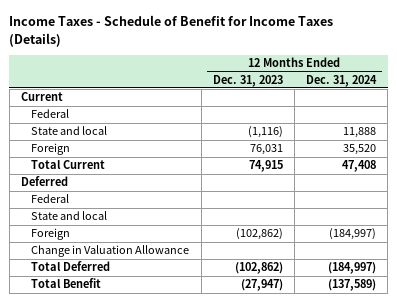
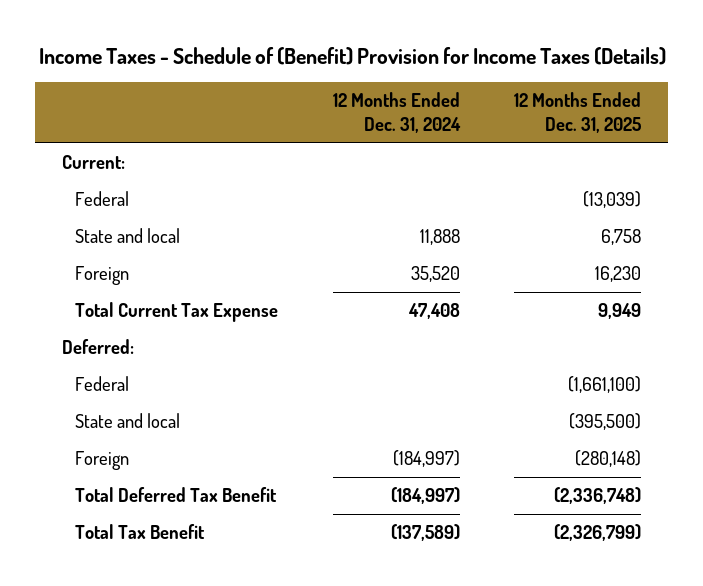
- Income Taxes - Schedule of Benefit for Income Taxes (Details)
+ Income Taxes - Schedule of (Benefit) Provision for Income Taxes (Details)
- | 12 Months Ended Dec. 31, 2023 | 12 Months Ended Dec. 31, 2024
+ | 12 Months Ended Dec. 31, 2024 | 12 Months Ended Dec. 31, 2025
- Current
+ Current:
- Total Current | 74,915 | 47,408
- Deferred
+ Total Current Tax Expense | 47,408 | 9,949
+ Deferred:
- Change in Valuation Allowance
- Total Deferred | (102,862) | (184,997)
- Total Benefit | (27,947) | (137,589)
+ Total Deferred Tax Benefit | (184,997) | (2,336,748)
+ Total Tax Benefit | (137,589) | (2,326,799)

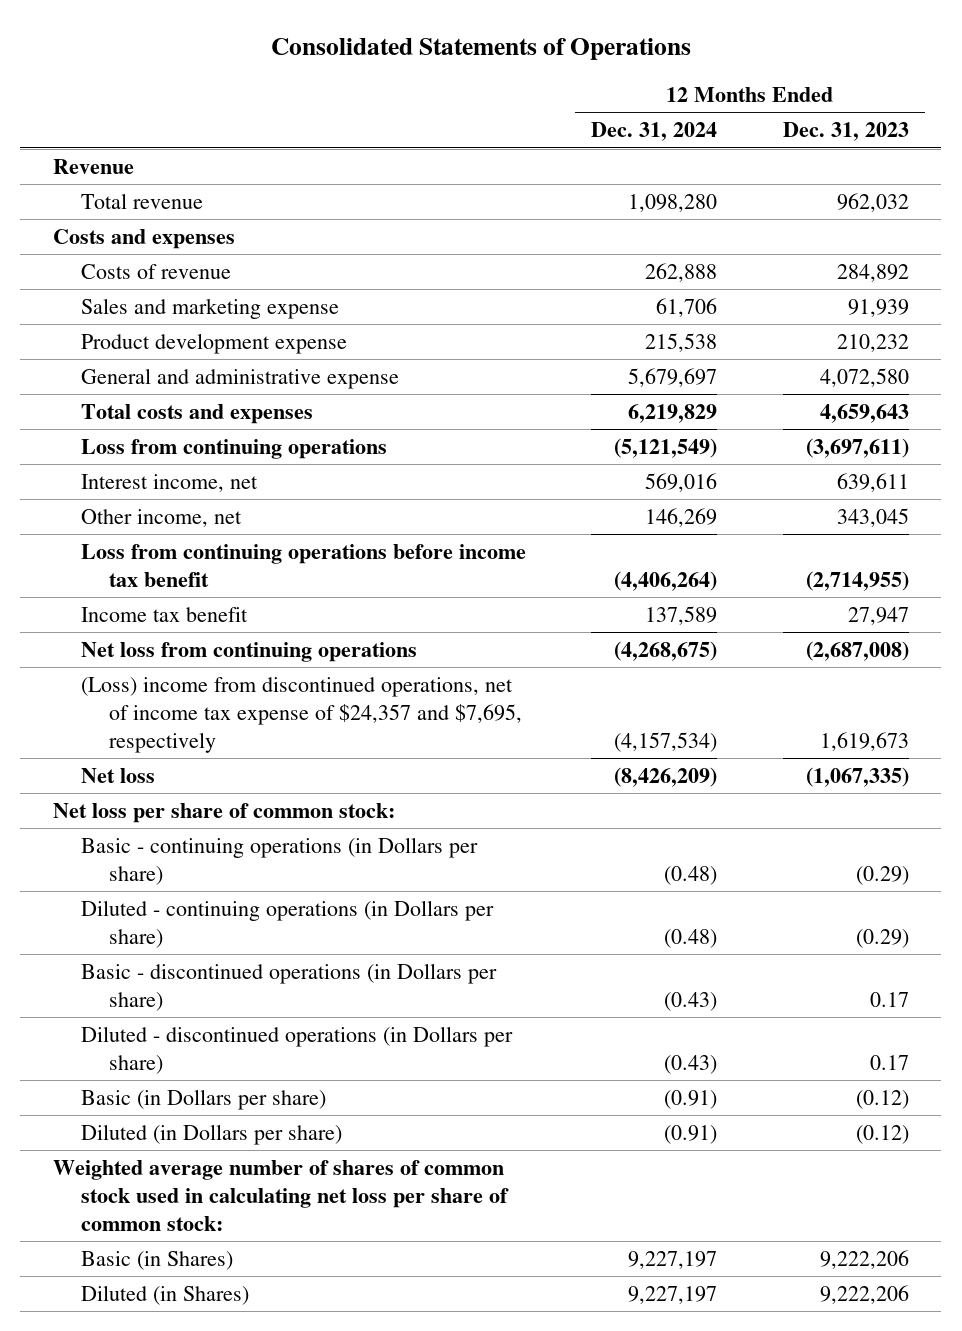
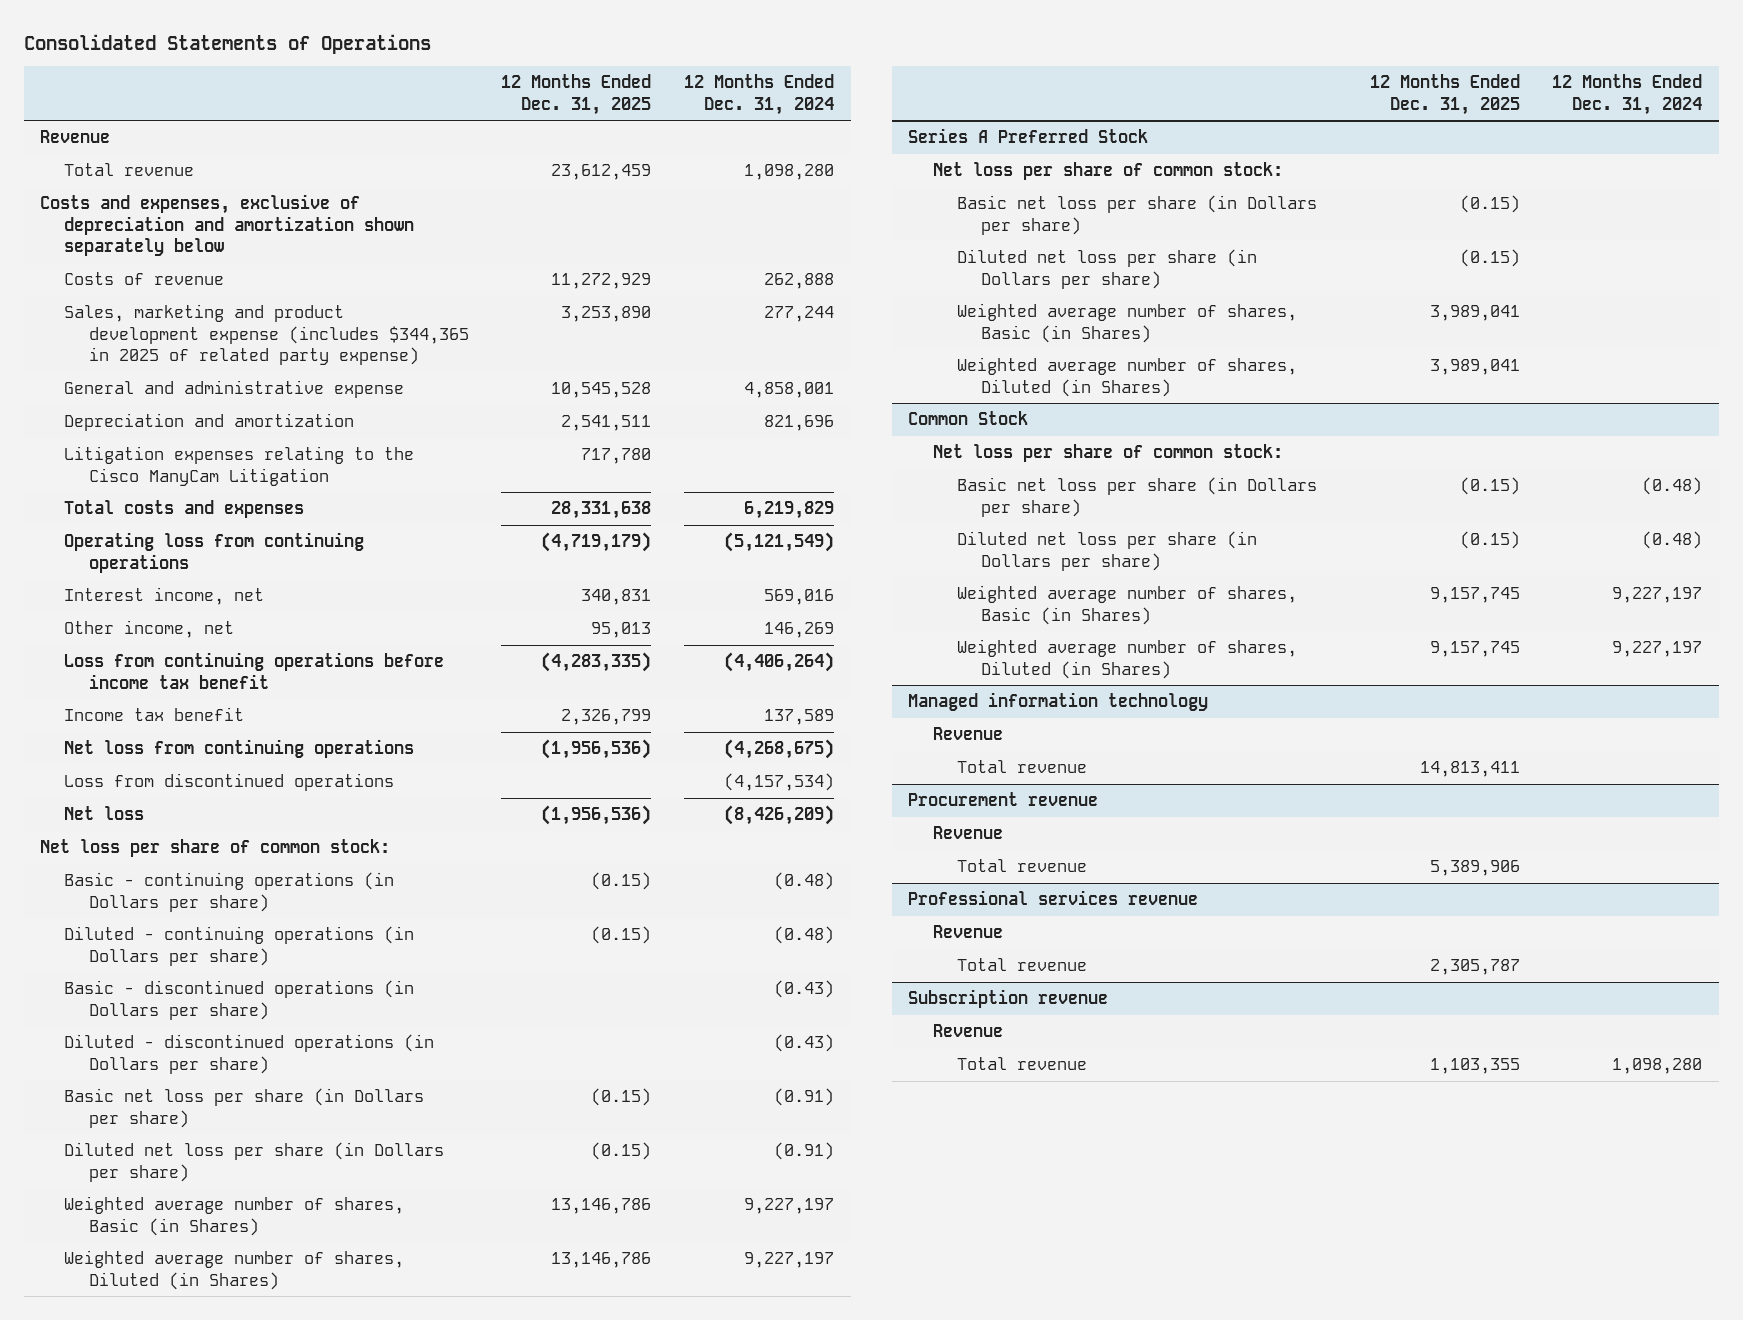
- | 12 Months Ended Dec. 31, 2024 | 12 Months Ended Dec. 31, 2023
+ | 12 Months Ended Dec. 31, 2025 | 12 Months Ended Dec. 31, 2024
- Costs and expenses
+ Costs and expenses, exclusive of depreciation and amortization shown separately below
- Sales and marketing expense | 61,706 | 91,939
- Product development expense | 215,538 | 210,232
- General and administrative expense | 5,679,697 | 4,072,580
+ Sales, marketing and product development expense (includes $344,365 in 2025 of related party expense) | 3,253,890 | 277,244
+ General and administrative expense | 10,545,528 | 4,858,001
+ Depreciation and amortization | 2,541,511 | 821,696
+ Litigation expenses relating to the Cisco ManyCam Litigation | 717,780 |
- Loss from continuing operations | (5,121,549) | (3,697,611)
+ Operating loss from continuing operations | (4,719,179) | (5,121,549)
- (Loss) income from discontinued operations, net of income tax expense of $24,357 and $7,695, respectively | (4,157,534) | 1,619,673
+ Loss from discontinued operations | | (4,157,534)
- Basic (in Dollars per share) | (0.91) | (0.12)
- Diluted (in Dollars per share) | (0.91) | (0.12)
- Weighted average number of shares of common stock used in calculating net loss per share of common stock:
- Basic (in Shares) | 9,227,197 | 9,222,206
- Diluted (in Shares) | 9,227,197 | 9,222,206
+ Basic net loss per share (in Dollars per share) | (0.15) | (0.91)
+ Diluted net loss per share (in Dollars per share) | (0.15) | (0.91)
+ Weighted average number of shares, Basic (in Shares) | 13,146,786 | 9,227,197
+ Weighted average number of shares, Diluted (in Shares) | 13,146,786 | 9,227,197
+ Series A Preferred Stock
+ Net loss per share of common stock:
+ Basic net loss per share (in Dollars per share) | (0.15) |
+ Diluted net loss per share (in Dollars per share) | (0.15) |
+ Weighted average number of shares, Basic (in Shares) | 3,989,041 |
+ Weighted average number of shares, Diluted (in Shares) | 3,989,041 |
+ Common Stock
+ Net loss per share of common stock:
+ Basic net loss per share (in Dollars per share) | (0.15) | (0.48)
+ Diluted net loss per share (in Dollars per share) | (0.15) | (0.48)
+ Weighted average number of shares, Basic (in Shares) | 9,157,745 | 9,227,197
+ Weighted average number of shares, Diluted (in Shares) | 9,157,745 | 9,227,197
+ Managed information technology
+ Revenue
+ Total revenue | 14,813,411 |
+ Procurement revenue
+ Revenue
+ Total revenue | 5,389,906 |
+ Professional services revenue
+ Revenue
+ Total revenue | 2,305,787 |
+ Subscription revenue
+ Revenue
+ Total revenue | 1,103,355 | 1,098,280

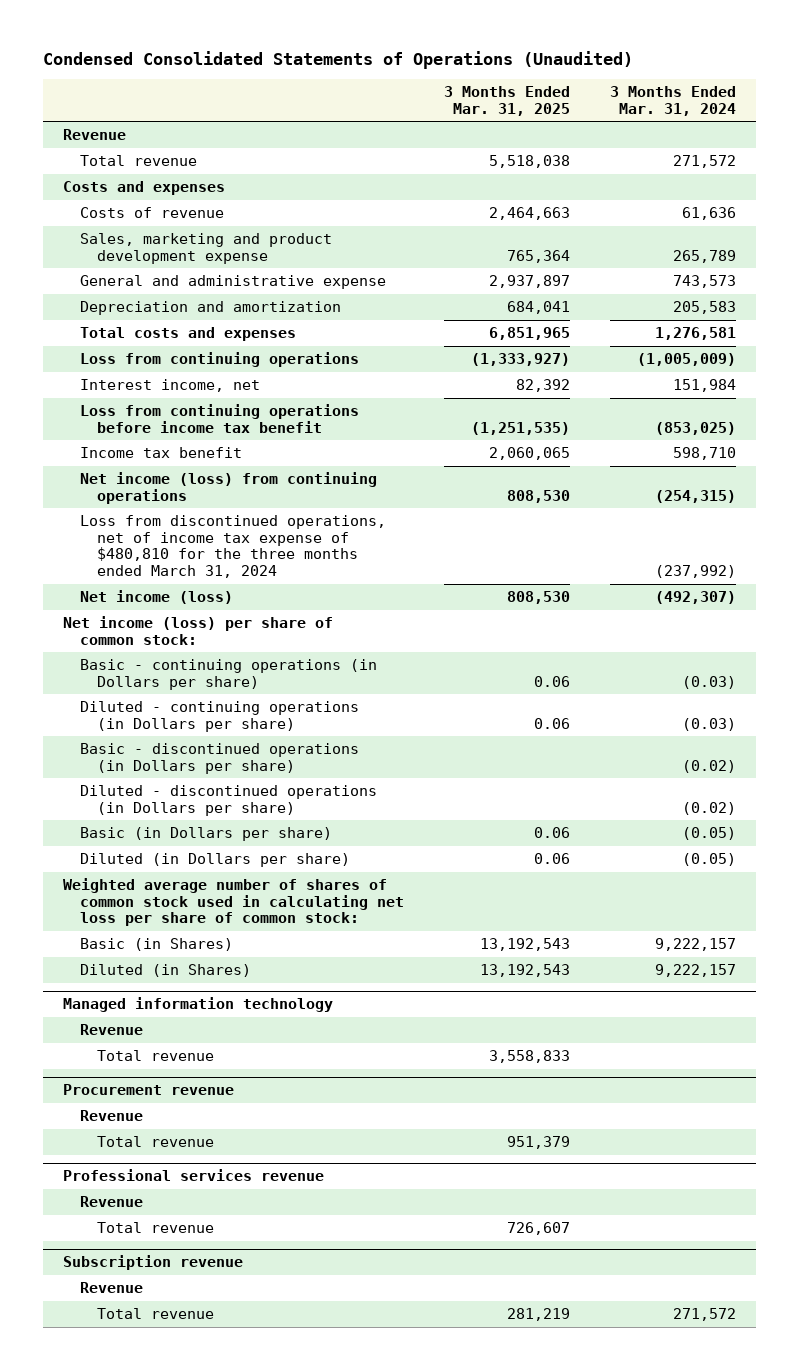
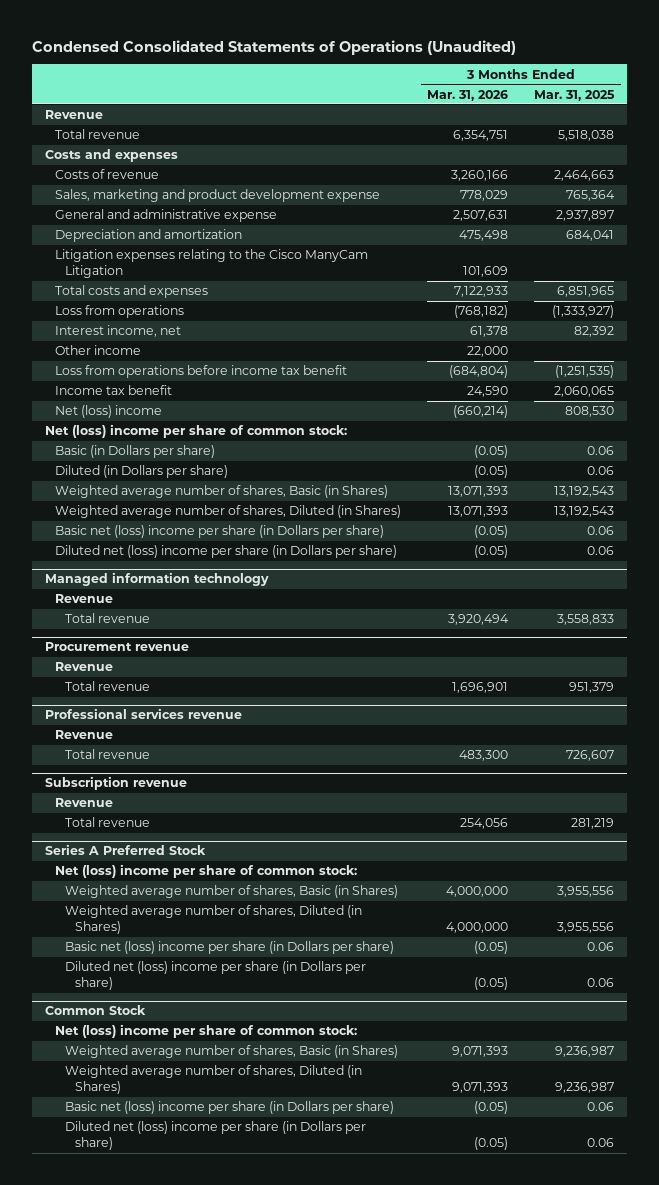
- | 3 Months Ended Mar. 31, 2025 | 3 Months Ended Mar. 31, 2024
+ | 3 Months Ended Mar. 31, 2026 | 3 Months Ended Mar. 31, 2025
+ Litigation expenses relating to the Cisco ManyCam Litigation | 101,609 |
- Loss from continuing operations | (1,333,927) | (1,005,009)
+ Loss from operations | (768,182) | (1,333,927)
- Loss from continuing operations before income tax benefit | (1,251,535) | (853,025)
+ Other income | 22,000 |
+ Loss from operations before income tax benefit | (684,804) | (1,251,535)
- Net income (loss) from continuing operations | 808,530 | (254,315)
- Loss from discontinued operations, net of income tax expense of $480,810 for the three months ended March 31, 2024 | | (237,992)
- Net income (loss) | 808,530 | (492,307)
- Net income (loss) per share of common stock:
- Basic - continuing operations (in Dollars per share) | 0.06 | (0.03)
- Diluted - continuing operations (in Dollars per share) | 0.06 | (0.03)
- Basic - discontinued operations (in Dollars per share) | | (0.02)
- Diluted - discontinued operations (in Dollars per share) | | (0.02)
+ Net (loss) income | (660,214) | 808,530
+ Net (loss) income per share of common stock:
- Weighted average number of shares of common stock used in calculating net loss per share of common stock:
- Basic (in Shares) | 13,192,543 | 9,222,157
- Diluted (in Shares) | 13,192,543 | 9,222,157
+ Weighted average number of shares, Basic (in Shares) | 13,071,393 | 13,192,543
+ Weighted average number of shares, Diluted (in Shares) | 13,071,393 | 13,192,543
+ Basic net (loss) income per share (in Dollars per share) | (0.05) | 0.06
+ Diluted net (loss) income per share (in Dollars per share) | (0.05) | 0.06
+ Series A Preferred Stock
+ Net (loss) income per share of common stock:
+ Weighted average number of shares, Basic (in Shares) | 4,000,000 | 3,955,556
+ Weighted average number of shares, Diluted (in Shares) | 4,000,000 | 3,955,556
+ Basic net (loss) income per share (in Dollars per share) | (0.05) | 0.06
+ Diluted net (loss) income per share (in Dollars per share) | (0.05) | 0.06
+ Common Stock
+ Net (loss) income per share of common stock:
+ Weighted average number of shares, Basic (in Shares) | 9,071,393 | 9,236,987
+ Weighted average number of shares, Diluted (in Shares) | 9,071,393 | 9,236,987
+ Basic net (loss) income per share (in Dollars per share) | (0.05) | 0.06
+ Diluted net (loss) income per share (in Dollars per share) | (0.05) | 0.06

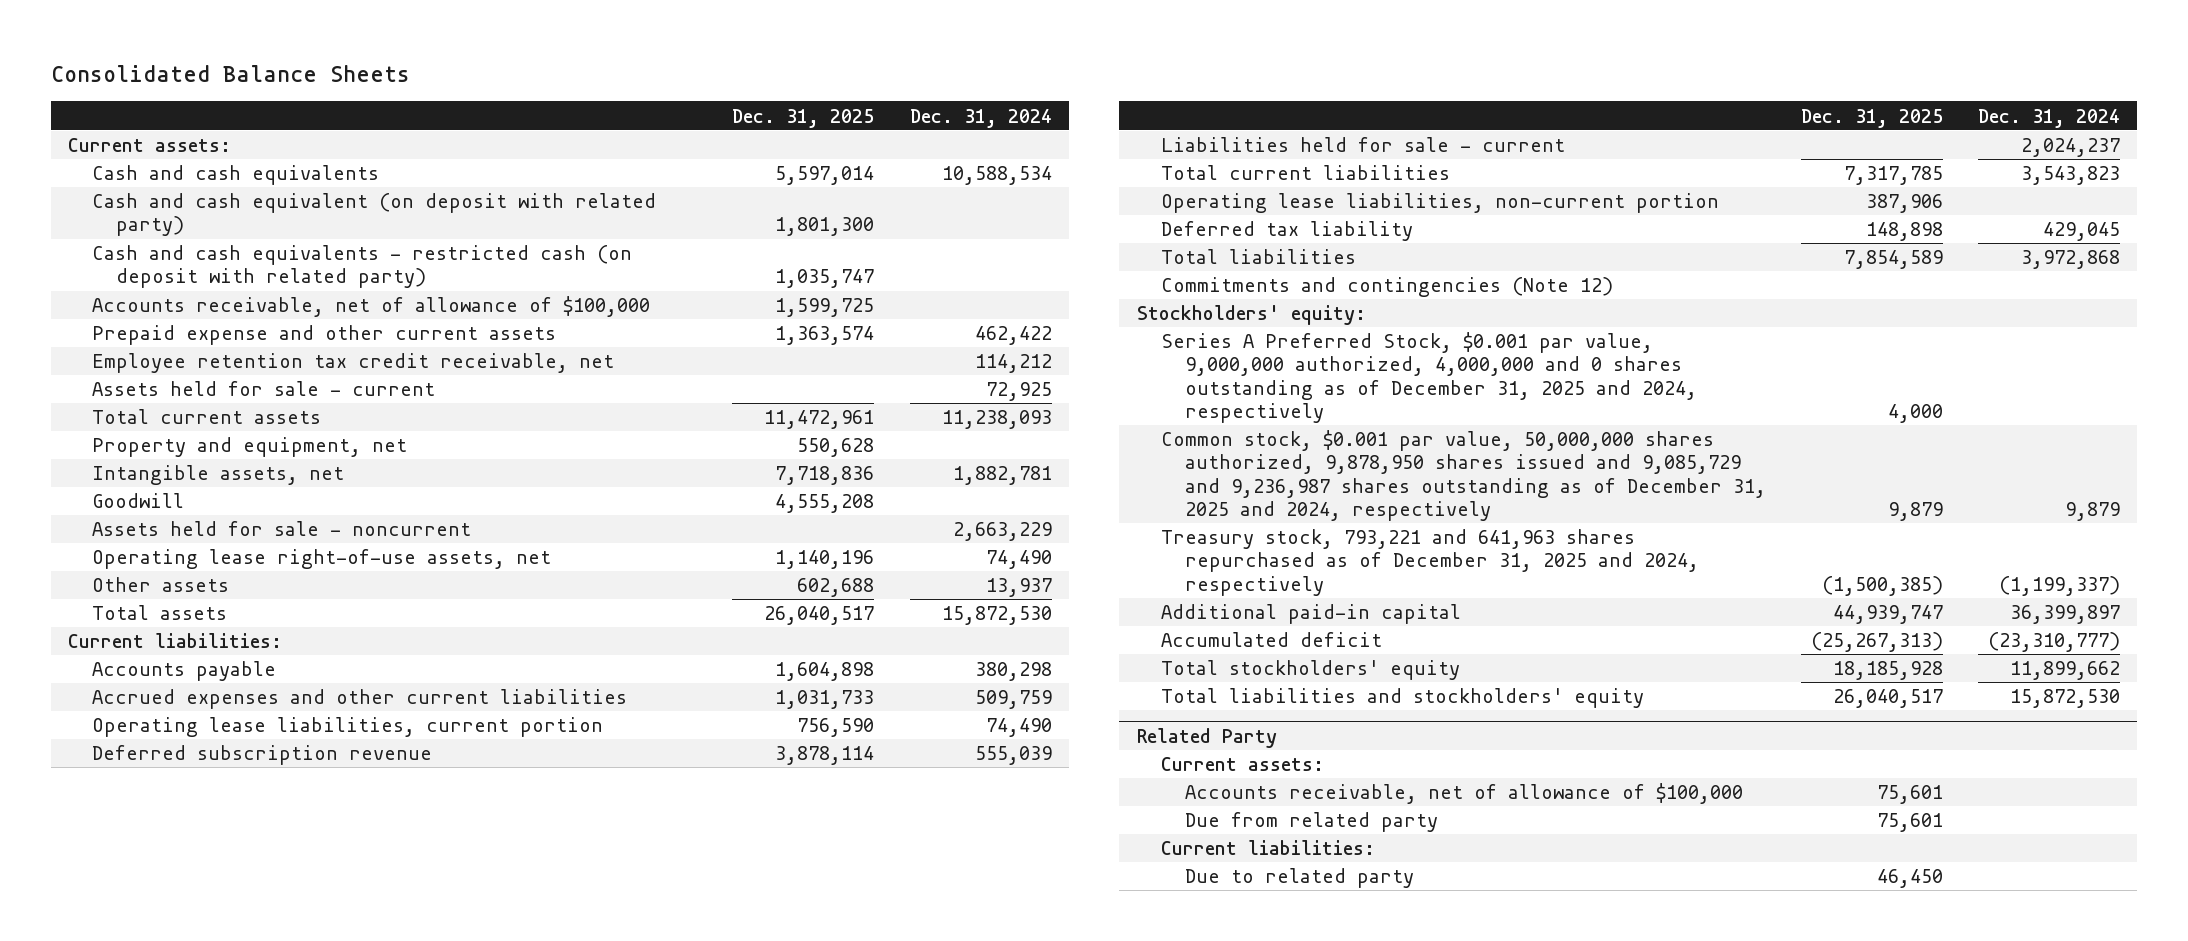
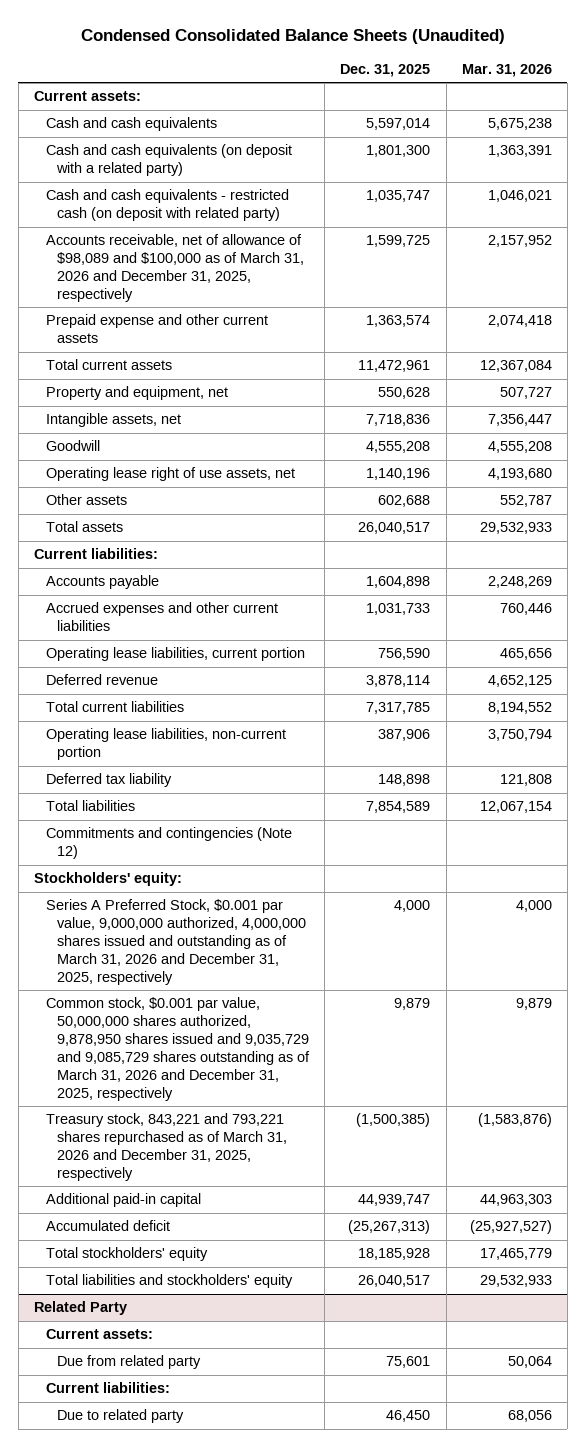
- Consolidated Balance Sheets
+ Condensed Consolidated Balance Sheets (Unaudited)
- | Dec. 31, 2025 | Dec. 31, 2024
+ | Dec. 31, 2025 | Mar. 31, 2026
- Cash and cash equivalent (on deposit with related party) | 1,801,300 |
+ Cash and cash equivalents (on deposit with a related party) | 1,801,300 | 1,363,391
- Accounts receivable, net of allowance of $100,000 | 1,599,725 |
+ Accounts receivable, net of allowance of $98,089 and $100,000 as of March 31, 2026 and December 31, 2025, respectively | 1,599,725 | 2,157,952
- Employee retention tax credit receivable, net | | 114,212
- Assets held for sale - current | | 72,925
- Assets held for sale - noncurrent | | 2,663,229
- Operating lease right-of-use assets, net | 1,140,196 | 74,490
+ Operating lease right of use assets, net | 1,140,196 | 4,193,680
- Deferred subscription revenue | 3,878,114 | 555,039
- Liabilities held for sale - current | | 2,024,237
+ Deferred revenue | 3,878,114 | 4,652,125
- Series A Preferred Stock, $0.001 par value, 9,000,000 authorized, 4,000,000 and 0 shares outstanding as of December 31, 2025 and 2024, respectively | 4,000 |
- Common stock, $0.001 par value, 50,000,000 shares authorized, 9,878,950 shares issued and 9,085,729 and 9,236,987 shares outstanding as of December 31, 2025 and 2024, respectively | 9,879 | 9,879
- Treasury stock, 793,221 and 641,963 shares repurchased as of December 31, 2025 and 2024, respectively | (1,500,385) | (1,199,337)
+ Series A Preferred Stock, $0.001 par value, 9,000,000 authorized, 4,000,000 shares issued and outstanding as of March 31, 2026 and December 31, 2025, respectively | 4,000 | 4,000
+ Common stock, $0.001 par value, 50,000,000 shares authorized, 9,878,950 shares issued and 9,035,729 and 9,085,729 shares outstanding as of March 31, 2026 and December 31, 2025, respectively | 9,879 | 9,879
+ Treasury stock, 843,221 and 793,221 shares repurchased as of March 31, 2026 and December 31, 2025, respectively | (1,500,385) | (1,583,876)
@ Related Party
- Accounts receivable, net of allowance of $100,000 | 75,601 |

